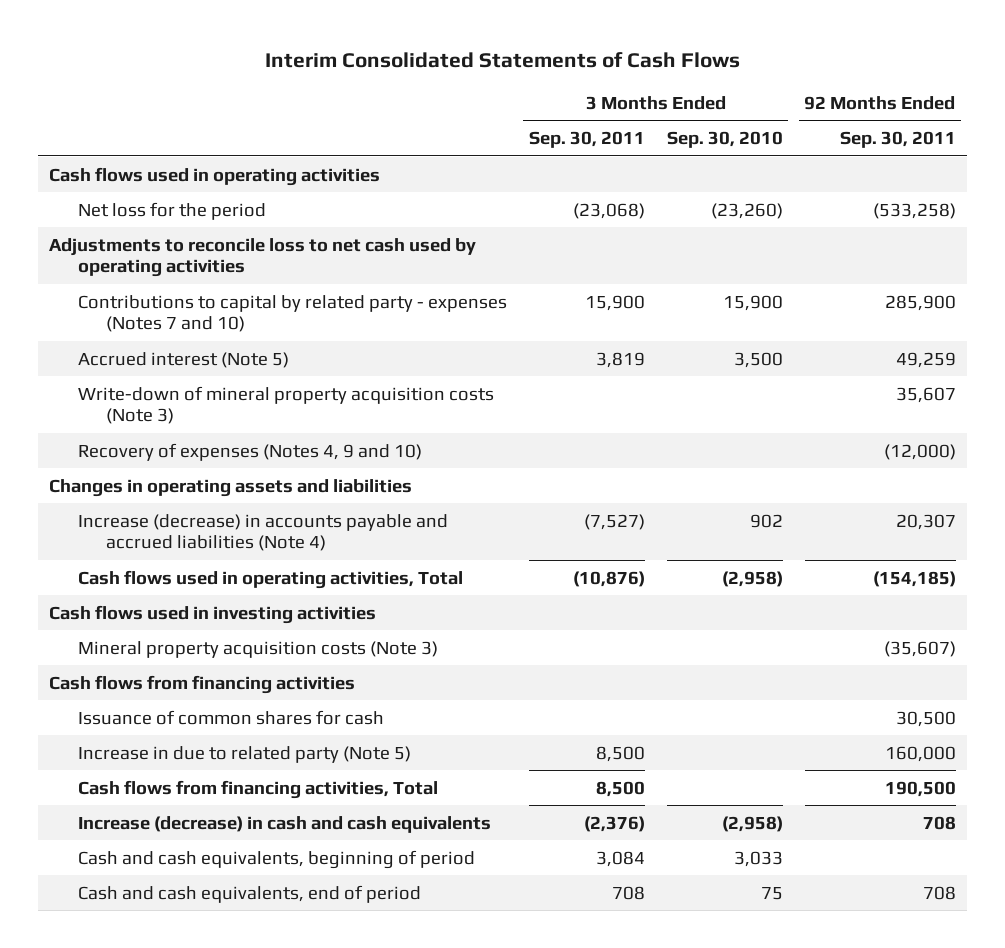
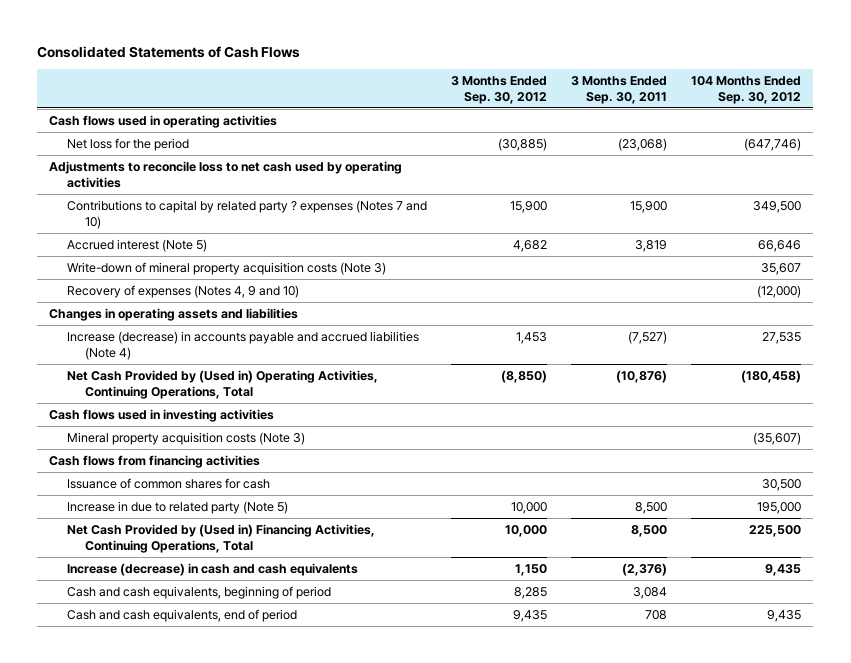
- Interim Consolidated Statements of Cash Flows
+ Consolidated Statements of Cash Flows
- | 3 Months Ended Sep. 30, 2011 | 3 Months Ended Sep. 30, 2010 | 92 Months Ended Sep. 30, 2011
+ | 3 Months Ended Sep. 30, 2012 | 3 Months Ended Sep. 30, 2011 | 104 Months Ended Sep. 30, 2012
- Contributions to capital by related party - expenses (Notes 7 and 10) | 15,900 | 15,900 | 285,900
+ Contributions to capital by related party ? expenses (Notes 7 and 10) | 15,900 | 15,900 | 349,500
- Cash flows used in operating activities, Total | (10,876) | (2,958) | (154,185)
+ Net Cash Provided by (Used in) Operating Activities, Continuing Operations, Total | (8,850) | (10,876) | (180,458)
- Cash flows from financing activities, Total | 8,500 | | 190,500
+ Net Cash Provided by (Used in) Financing Activities, Continuing Operations, Total | 10,000 | 8,500 | 225,500

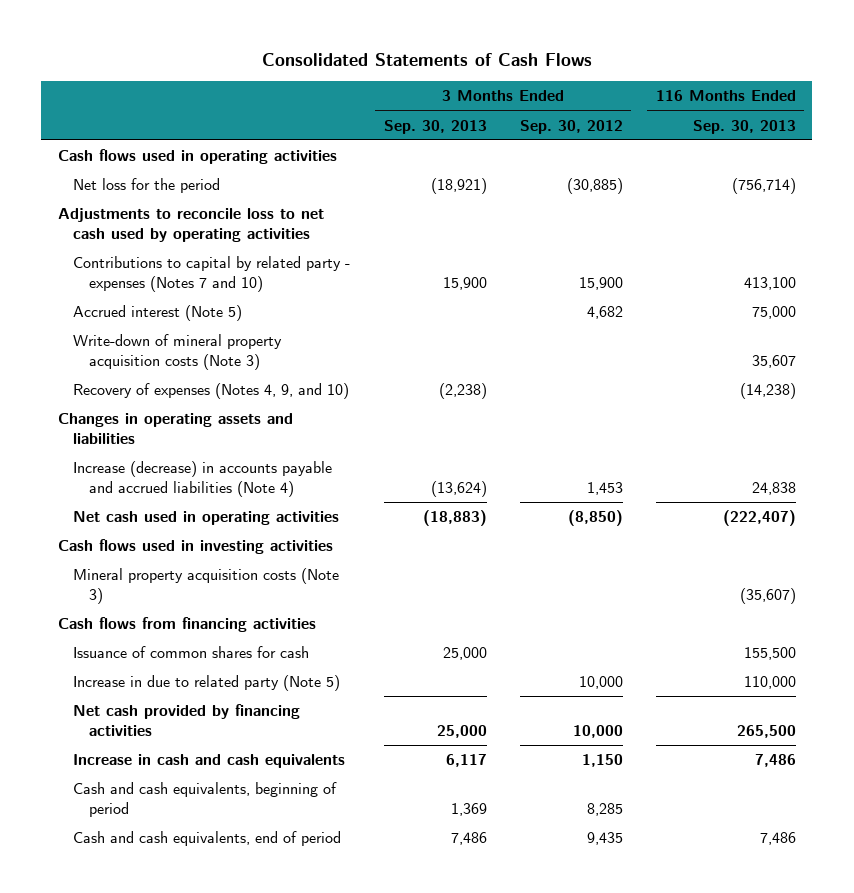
- | 3 Months Ended Sep. 30, 2012 | 3 Months Ended Sep. 30, 2011 | 104 Months Ended Sep. 30, 2012
+ | 3 Months Ended Sep. 30, 2013 | 3 Months Ended Sep. 30, 2012 | 116 Months Ended Sep. 30, 2013
- Contributions to capital by related party ? expenses (Notes 7 and 10) | 15,900 | 15,900 | 349,500
+ Contributions to capital by related party - expenses (Notes 7 and 10) | 15,900 | 15,900 | 413,100
- Recovery of expenses (Notes 4, 9 and 10) | | | (12,000)
+ Recovery of expenses (Notes 4, 9, and 10) | (2,238) | | (14,238)
- Net Cash Provided by (Used in) Operating Activities, Continuing Operations, Total | (8,850) | (10,876) | (180,458)
+ Net cash used in operating activities | (18,883) | (8,850) | (222,407)
- Net Cash Provided by (Used in) Financing Activities, Continuing Operations, Total | 10,000 | 8,500 | 225,500
- Increase (decrease) in cash and cash equivalents | 1,150 | (2,376) | 9,435
+ Net cash provided by financing activities | 25,000 | 10,000 | 265,500
+ Increase in cash and cash equivalents | 6,117 | 1,150 | 7,486

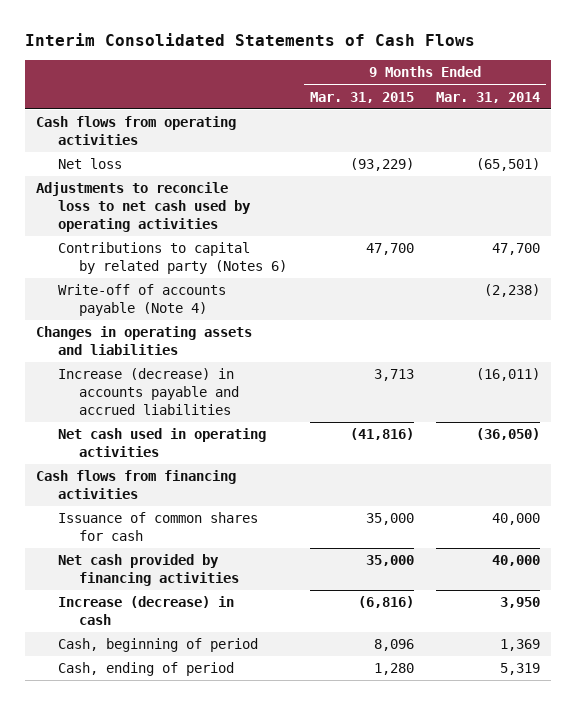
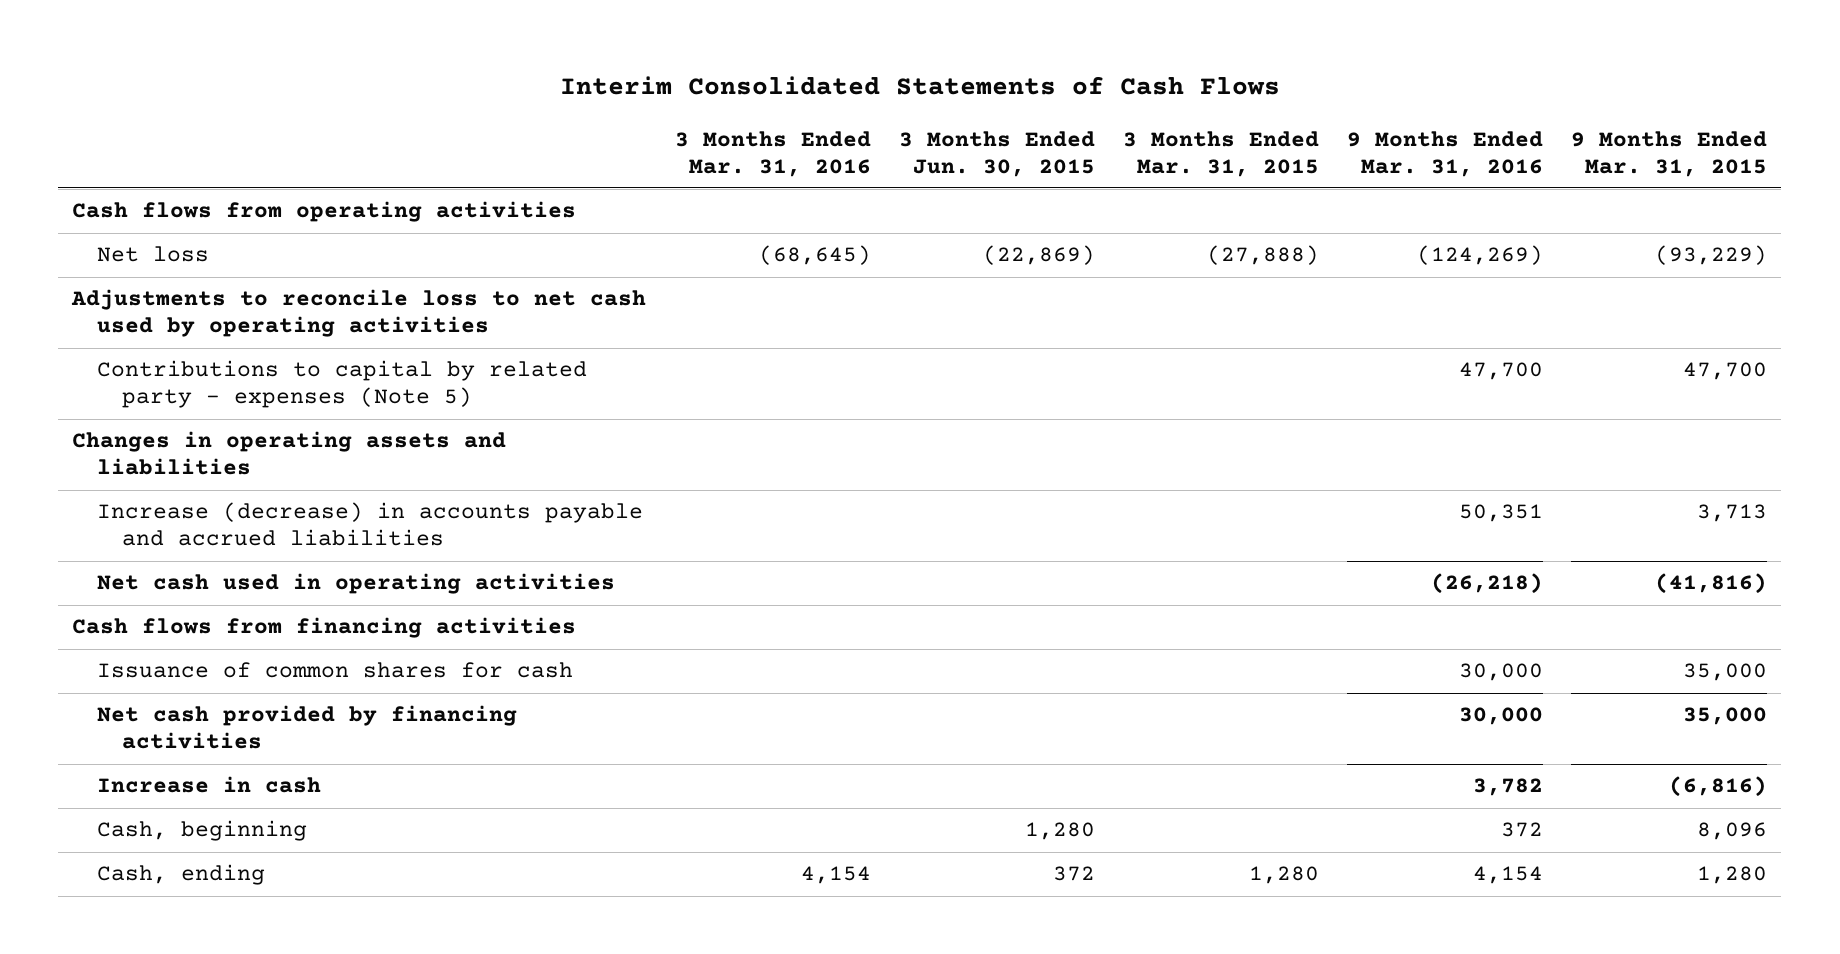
- | 9 Months Ended Mar. 31, 2015 | 9 Months Ended Mar. 31, 2014
+ | 3 Months Ended Mar. 31, 2016 | 3 Months Ended Jun. 30, 2015 | 3 Months Ended Mar. 31, 2015 | 9 Months Ended Mar. 31, 2016 | 9 Months Ended Mar. 31, 2015
- Contributions to capital by related party (Notes 6) | 47,700 | 47,700
- Write-off of accounts payable (Note 4) | | (2,238)
+ Contributions to capital by related party - expenses (Note 5) | | | | 47,700 | 47,700
- Increase (decrease) in cash | (6,816) | 3,950
- Cash, beginning of period | 8,096 | 1,369
- Cash, ending of period | 1,280 | 5,319
+ Increase in cash | | | | 3,782 | (6,816)
+ Cash, beginning | | 1,280 | | 372 | 8,096
+ Cash, ending | 4,154 | 372 | 1,280 | 4,154 | 1,280

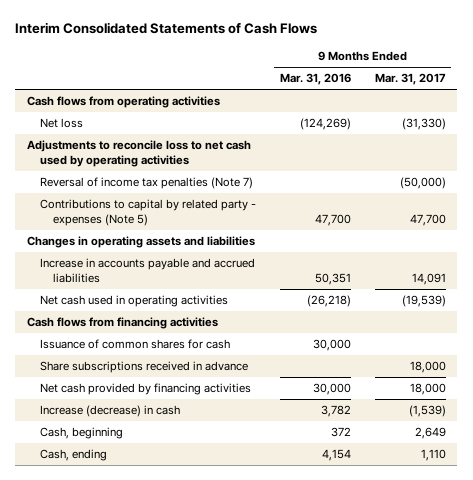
- | 3 Months Ended Mar. 31, 2016 | 3 Months Ended Jun. 30, 2015 | 3 Months Ended Mar. 31, 2015 | 9 Months Ended Mar. 31, 2016 | 9 Months Ended Mar. 31, 2015
+ | 9 Months Ended Mar. 31, 2016 | 9 Months Ended Mar. 31, 2017
+ Reversal of income tax penalties (Note 7) | | (50,000)
- Increase (decrease) in accounts payable and accrued liabilities | | | | 50,351 | 3,713
+ Increase in accounts payable and accrued liabilities | 50,351 | 14,091
+ Share subscriptions received in advance | | 18,000
- Increase in cash | | | | 3,782 | (6,816)
+ Increase (decrease) in cash | 3,782 | (1,539)

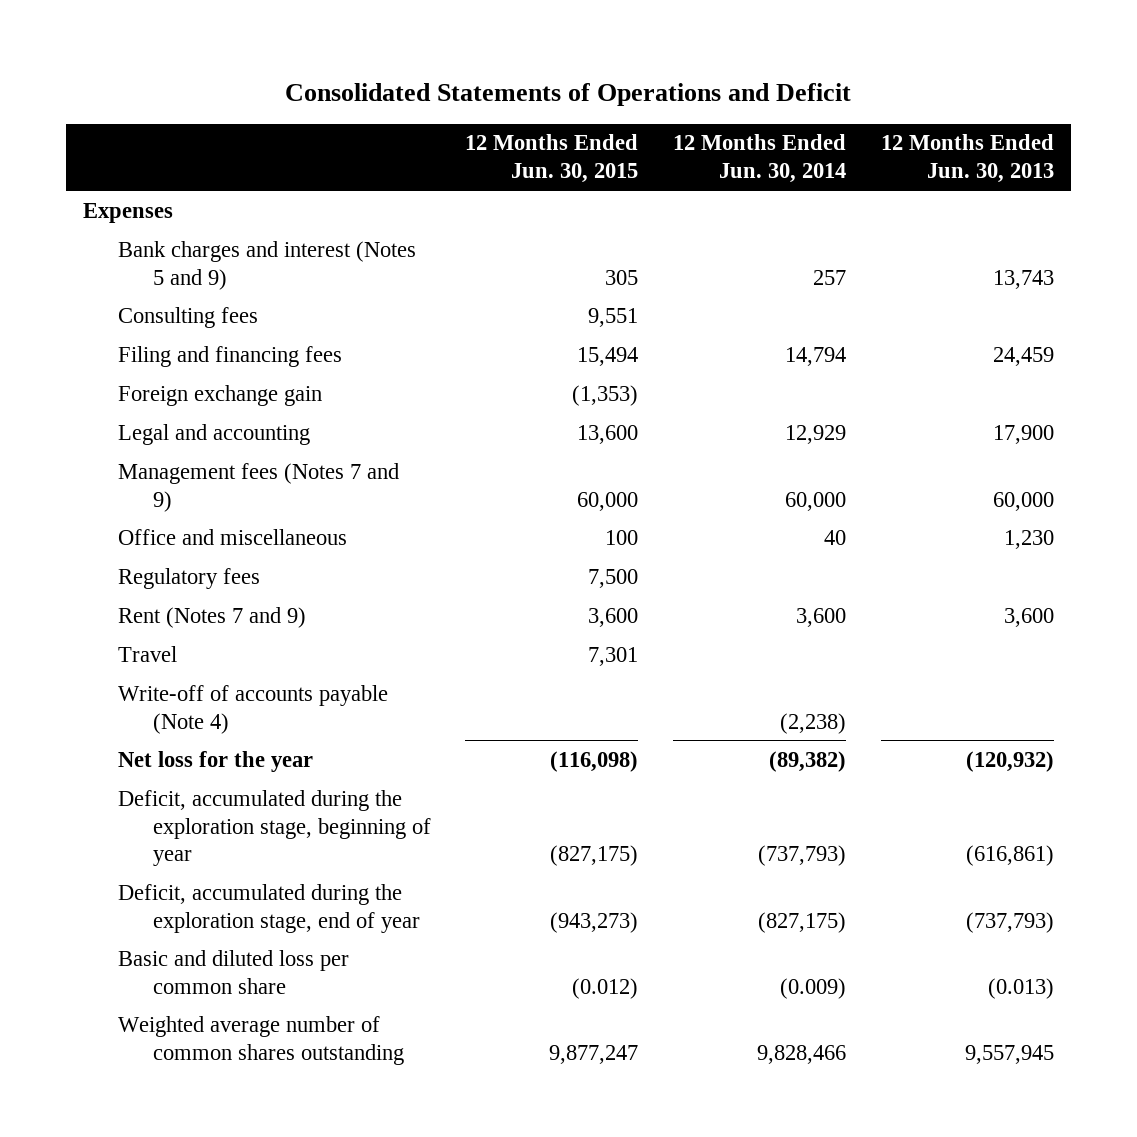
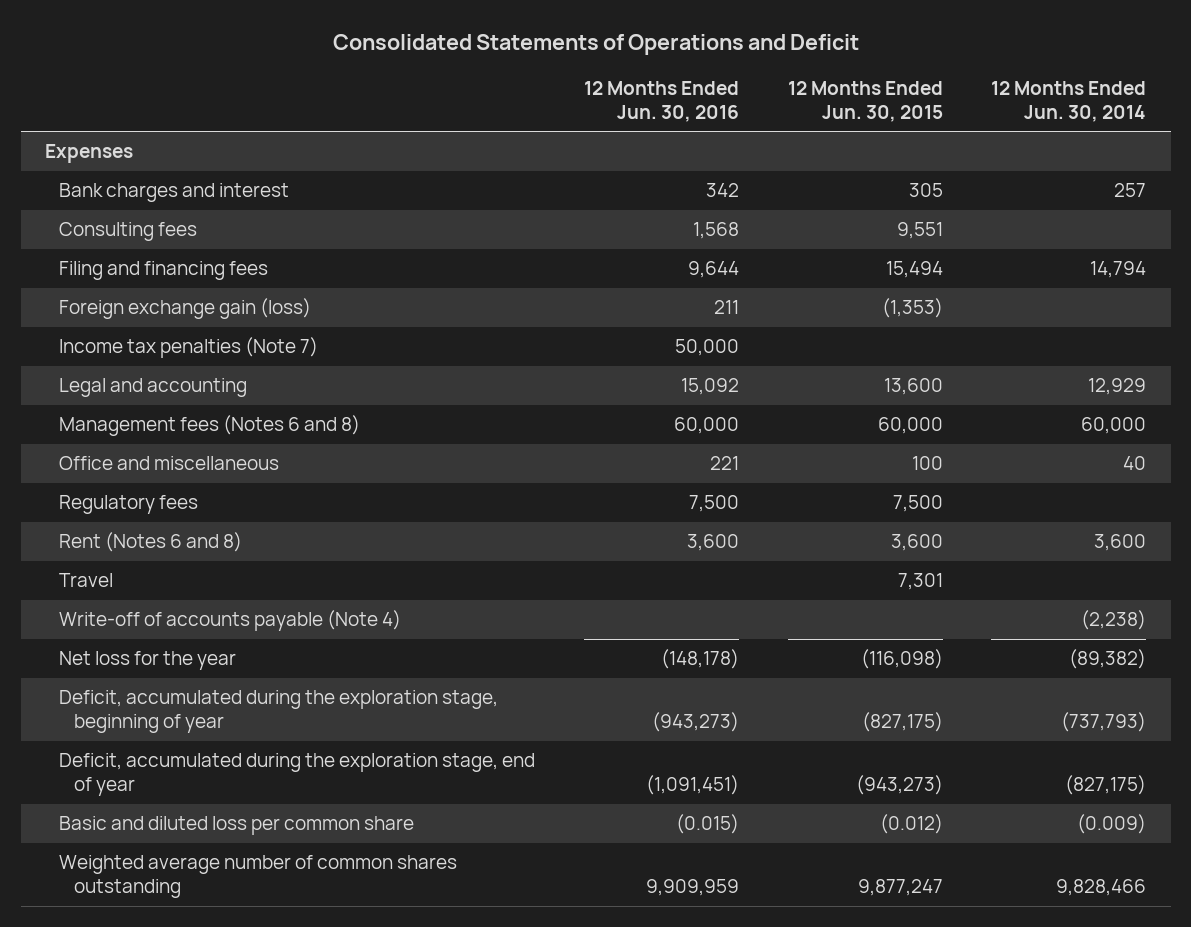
- | 12 Months Ended Jun. 30, 2015 | 12 Months Ended Jun. 30, 2014 | 12 Months Ended Jun. 30, 2013
+ | 12 Months Ended Jun. 30, 2016 | 12 Months Ended Jun. 30, 2015 | 12 Months Ended Jun. 30, 2014
- Bank charges and interest (Notes 5 and 9) | 305 | 257 | 13,743
+ Bank charges and interest | 342 | 305 | 257
- Foreign exchange gain | (1,353) | |
+ Foreign exchange gain (loss) | 211 | (1,353) |
+ Income tax penalties (Note 7) | 50,000 | |
- Management fees (Notes 7 and 9) | 60,000 | 60,000 | 60,000
+ Management fees (Notes 6 and 8) | 60,000 | 60,000 | 60,000
- Rent (Notes 7 and 9) | 3,600 | 3,600 | 3,600
+ Rent (Notes 6 and 8) | 3,600 | 3,600 | 3,600

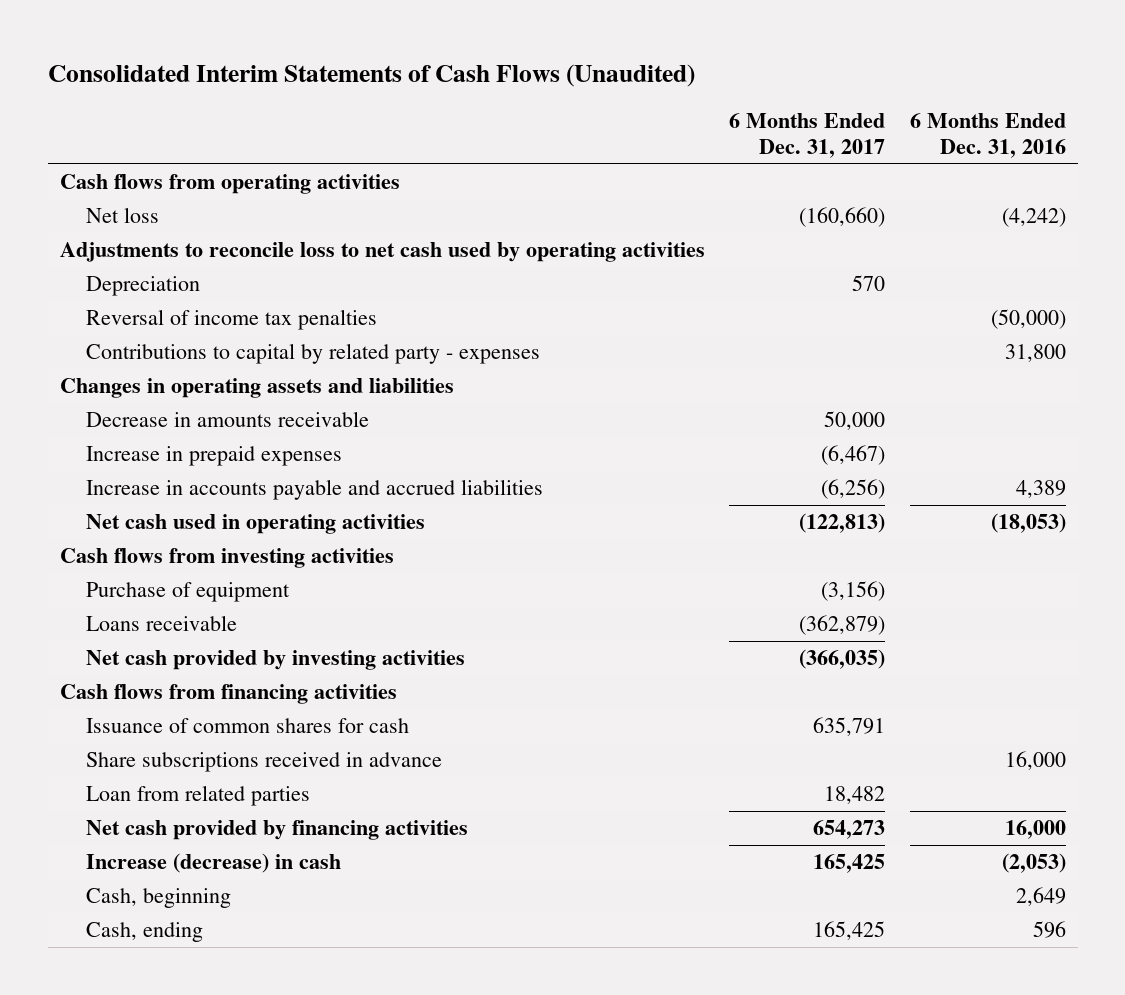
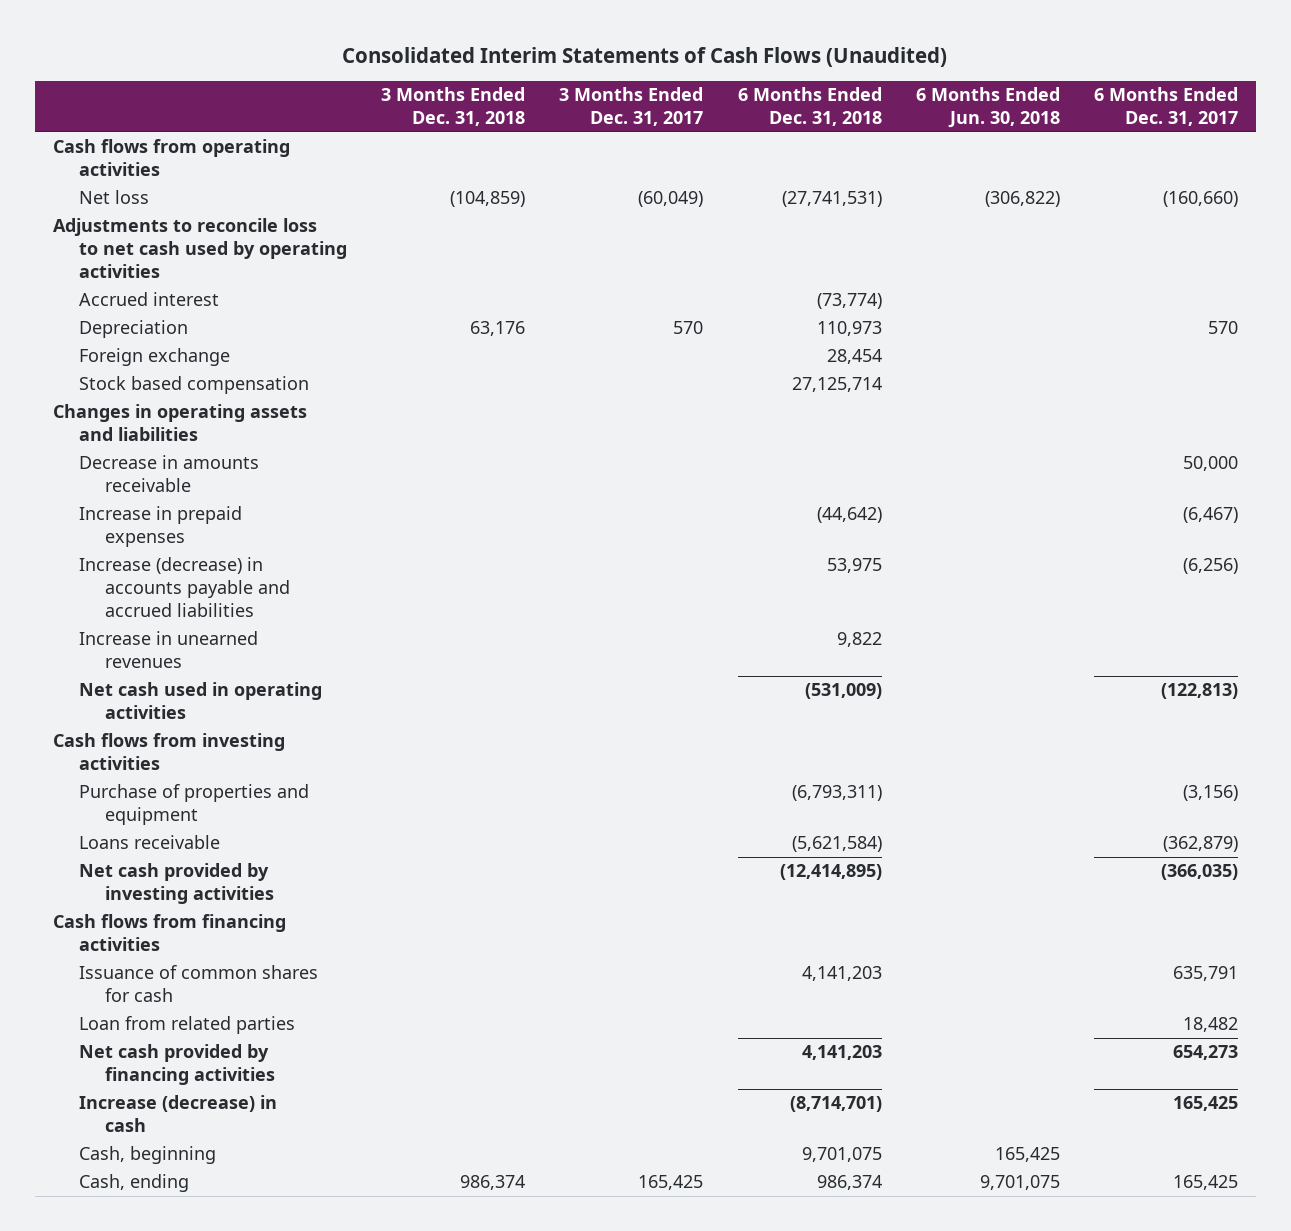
- | 6 Months Ended Dec. 31, 2017 | 6 Months Ended Dec. 31, 2016
+ | 3 Months Ended Dec. 31, 2018 | 3 Months Ended Dec. 31, 2017 | 6 Months Ended Dec. 31, 2018 | 6 Months Ended Jun. 30, 2018 | 6 Months Ended Dec. 31, 2017
+ Accrued interest | | | (73,774) | |
- Reversal of income tax penalties | | (50,000)
- Contributions to capital by related party - expenses | | 31,800
+ Foreign exchange | | | 28,454 | |
+ Stock based compensation | | | 27,125,714 | |
- Increase in accounts payable and accrued liabilities | (6,256) | 4,389
+ Increase (decrease) in accounts payable and accrued liabilities | | | 53,975 | | (6,256)
+ Increase in unearned revenues | | | 9,822 | |
- Purchase of equipment | (3,156) |
+ Purchase of properties and equipment | | | (6,793,311) | | (3,156)
- Share subscriptions received in advance | | 16,000

